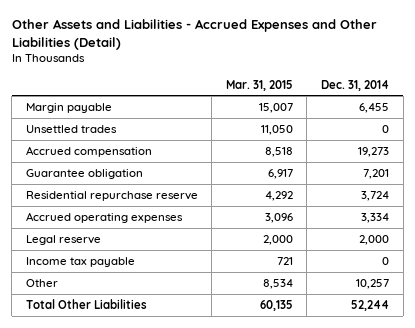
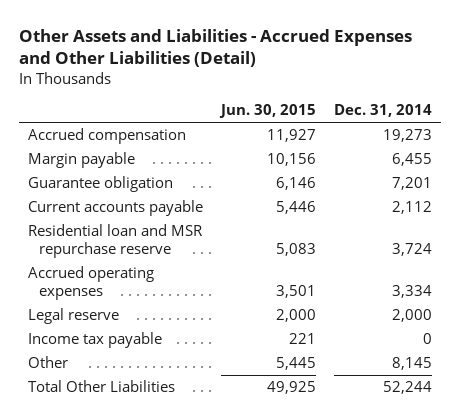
- | Mar. 31, 2015 | Dec. 31, 2014
+ | Jun. 30, 2015 | Dec. 31, 2014
- Unsettled trades | 11,050 | 0
moved down: Margin payable | 10,156 | 6,455
- Residential repurchase reserve | 4,292 | 3,724
+ Current accounts payable | 5,446 | 2,112
+ Residential loan and MSR repurchase reserve | 5,083 | 3,724
- Other | 8,534 | 10,257
+ Other | 5,445 | 8,145

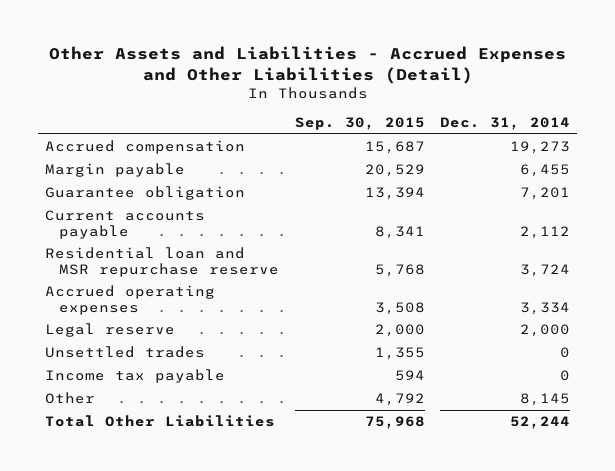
- | Jun. 30, 2015 | Dec. 31, 2014
+ | Sep. 30, 2015 | Dec. 31, 2014
+ Unsettled trades | 1,355 | 0

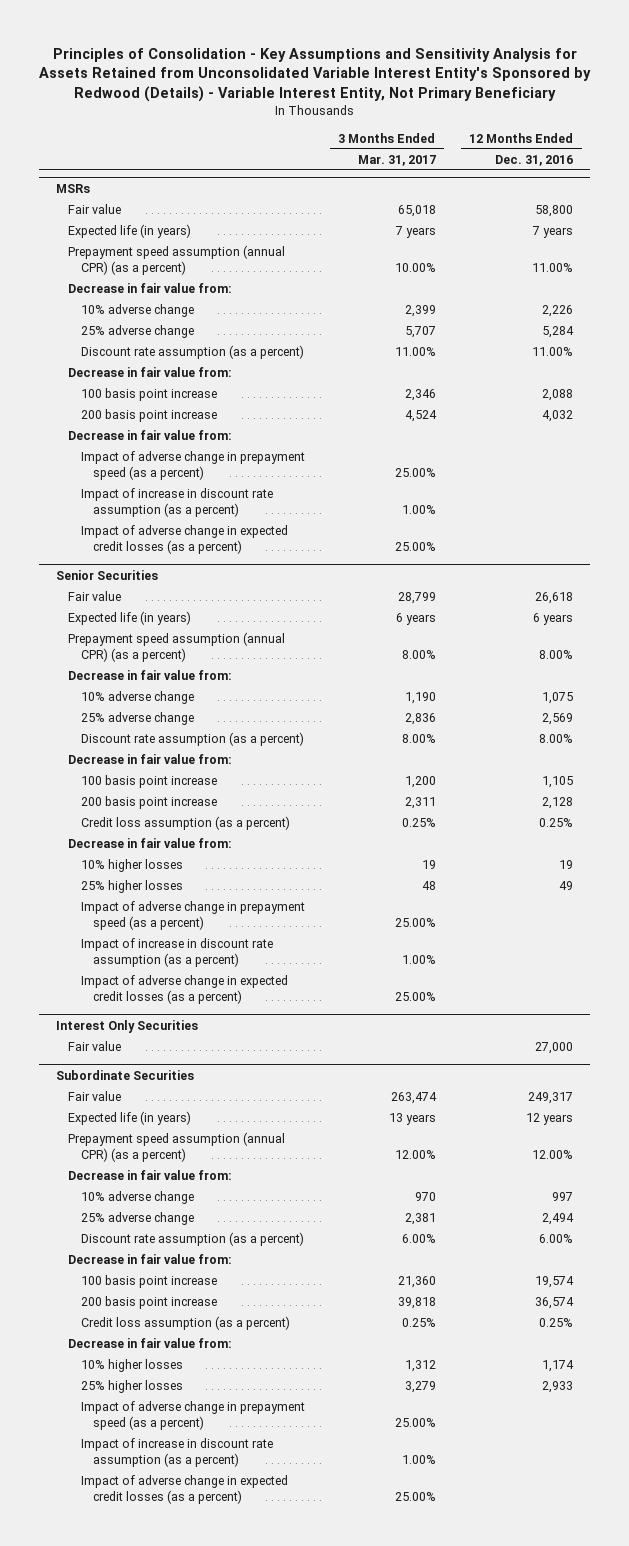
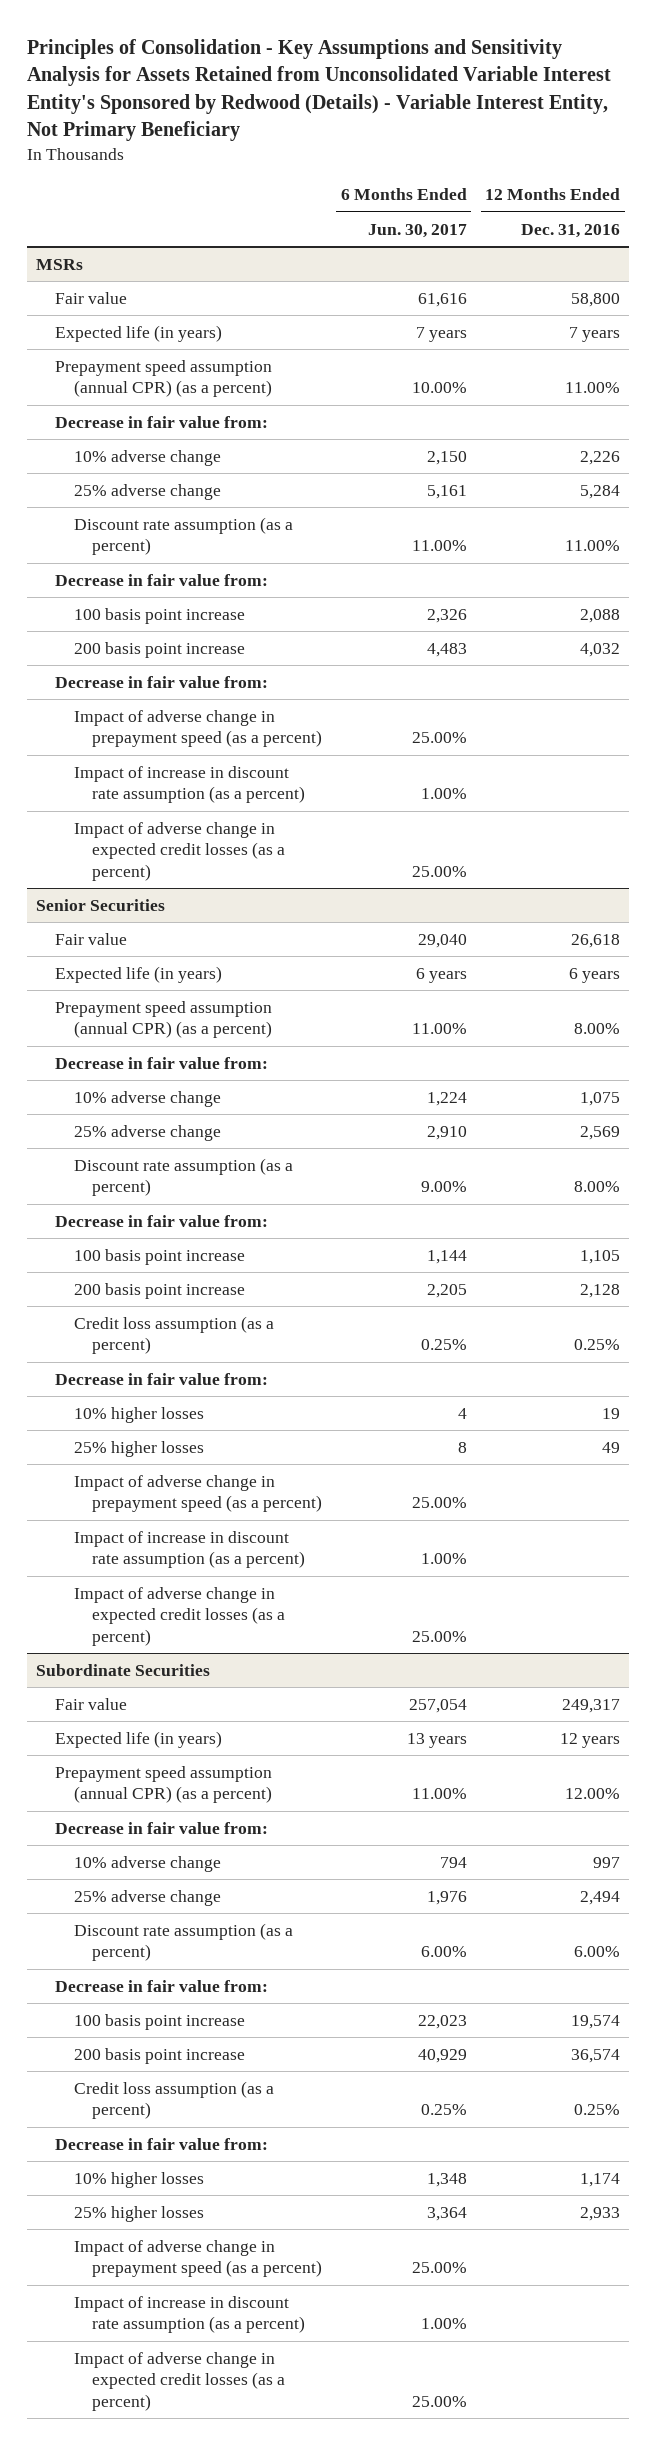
- | 3 Months Ended Mar. 31, 2017 | 12 Months Ended Dec. 31, 2016
+ | 6 Months Ended Jun. 30, 2017 | 12 Months Ended Dec. 31, 2016
- Interest Only Securities
- Fair value | | 27,000

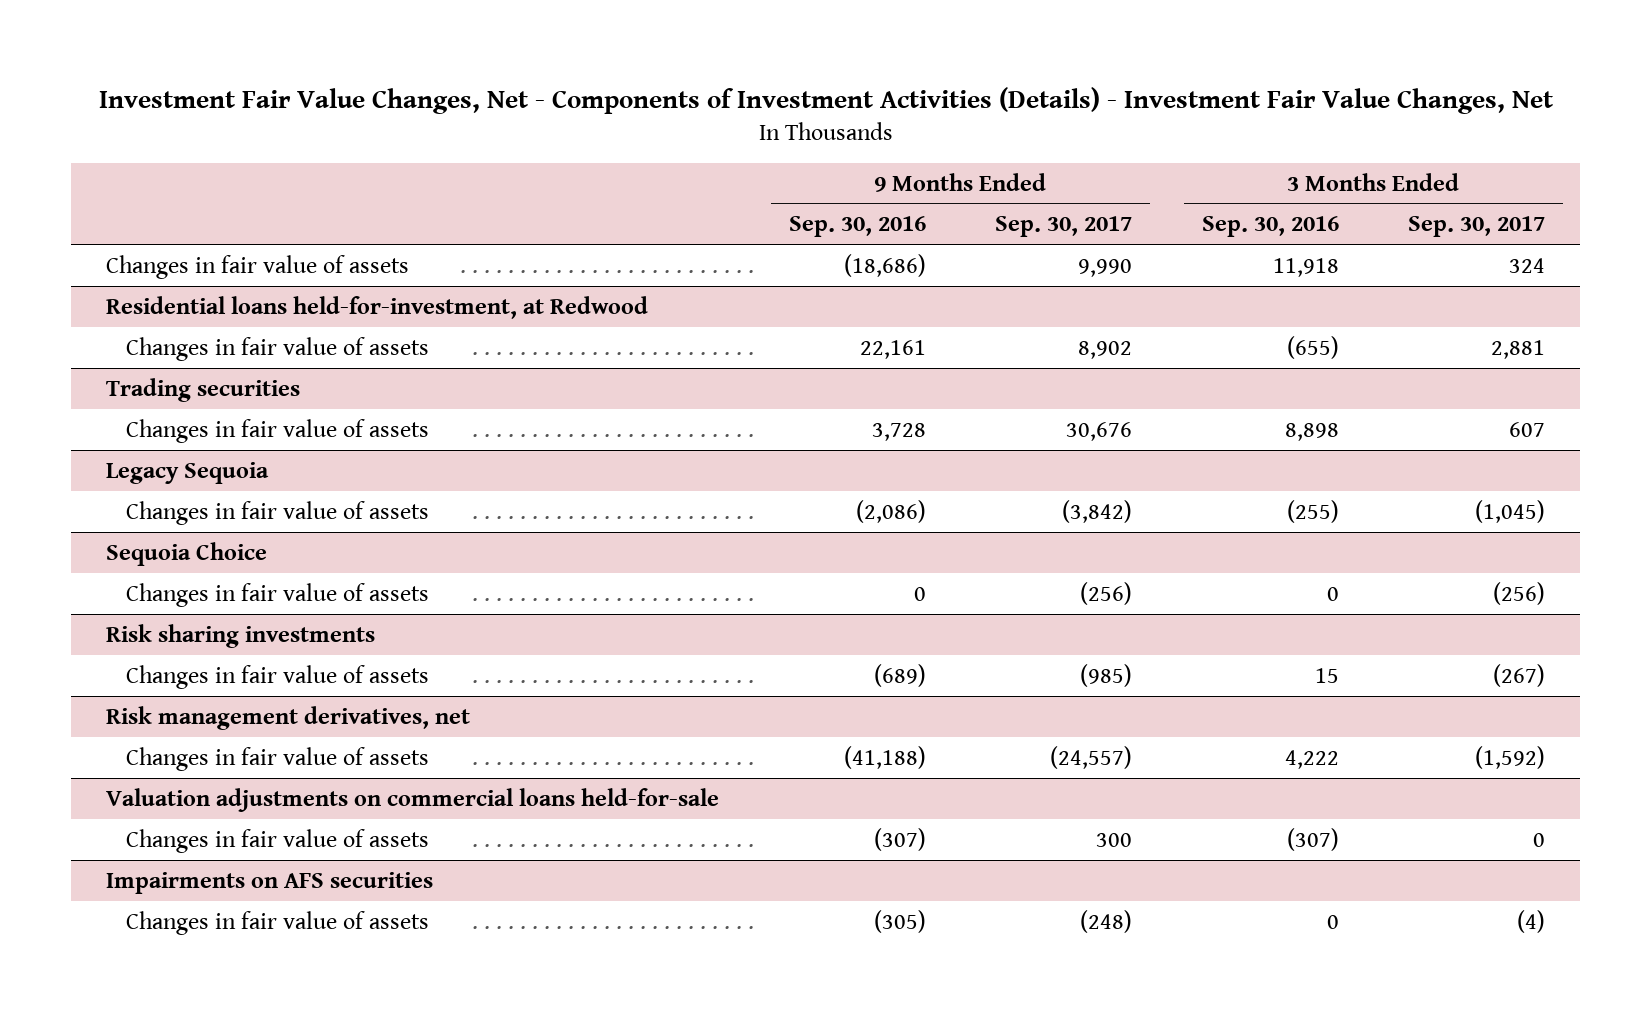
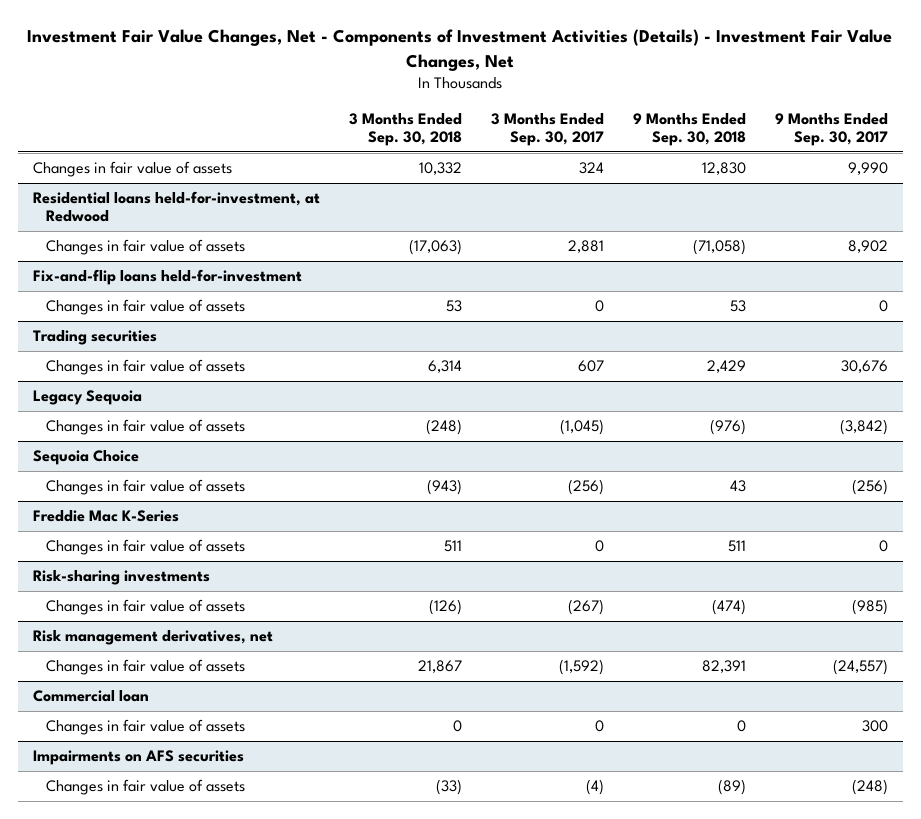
- | 9 Months Ended Sep. 30, 2016 | 9 Months Ended Sep. 30, 2017 | 3 Months Ended Sep. 30, 2016 | 3 Months Ended Sep. 30, 2017
+ | 3 Months Ended Sep. 30, 2018 | 3 Months Ended Sep. 30, 2017 | 9 Months Ended Sep. 30, 2018 | 9 Months Ended Sep. 30, 2017
+ Fix-and-flip loans held-for-investment
+ Changes in fair value of assets | 53 | 0 | 53 | 0
- Risk sharing investments
+ Freddie Mac K-Series
+ Changes in fair value of assets | 511 | 0 | 511 | 0
+ Risk-sharing investments
- Valuation adjustments on commercial loans held-for-sale
+ Commercial loan

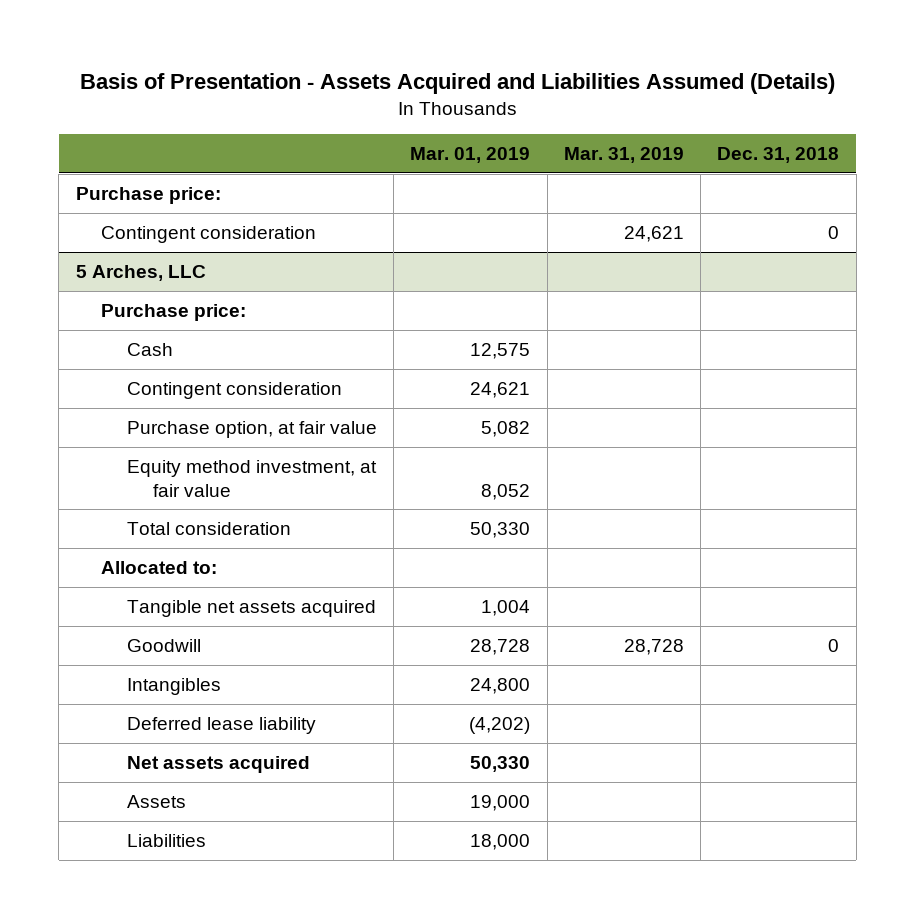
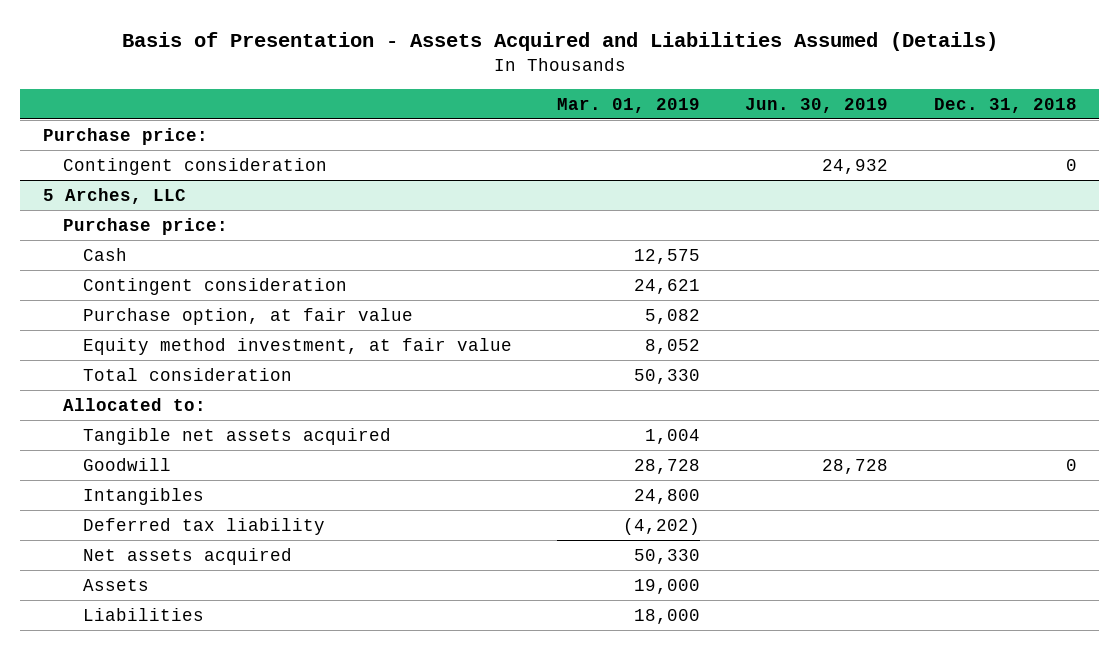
- | Mar. 01, 2019 | Mar. 31, 2019 | Dec. 31, 2018
+ | Mar. 01, 2019 | Jun. 30, 2019 | Dec. 31, 2018
@ 5 Arches, LLC
- Deferred lease liability | (4,202) | |
+ Deferred tax liability | (4,202) | |

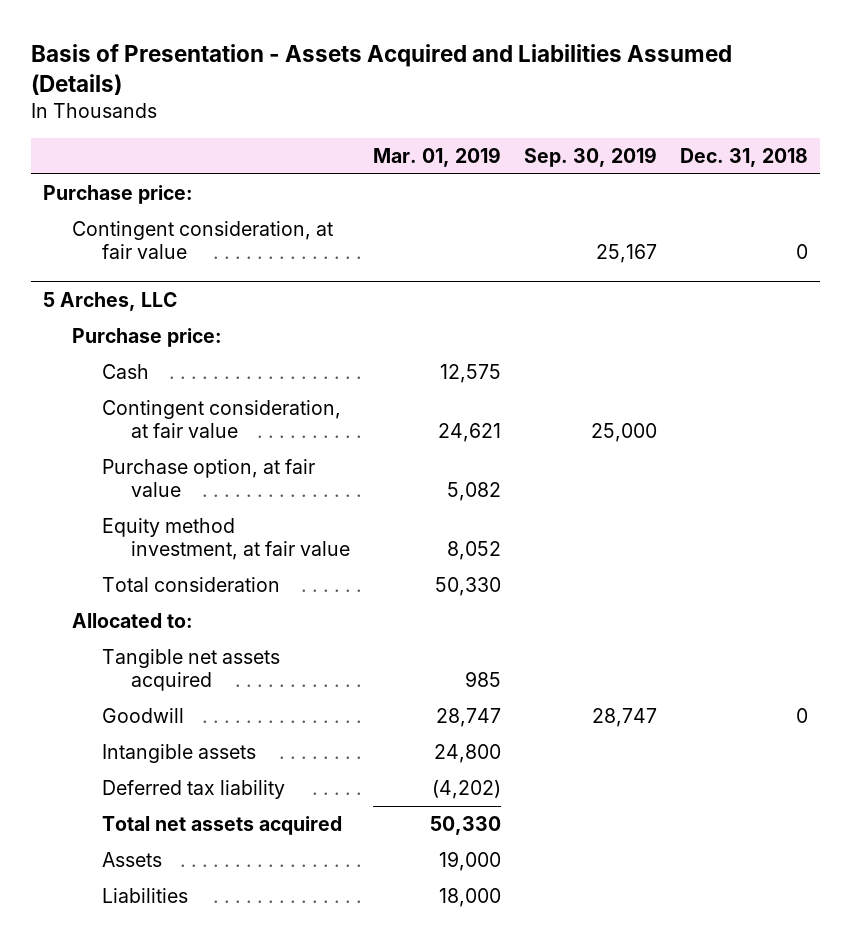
- | Mar. 01, 2019 | Jun. 30, 2019 | Dec. 31, 2018
+ | Mar. 01, 2019 | Sep. 30, 2019 | Dec. 31, 2018
- Contingent consideration | | 24,932 | 0
+ Contingent consideration, at fair value | | 25,167 | 0
@ 5 Arches, LLC
- Contingent consideration | 24,621 | |
+ Contingent consideration, at fair value | 24,621 | 25,000 |
- Tangible net assets acquired | 1,004 | |
- Goodwill | 28,728 | 28,728 | 0
- Intangibles | 24,800 | |
+ Tangible net assets acquired | 985 | |
+ Goodwill | 28,747 | 28,747 | 0
+ Intangible assets | 24,800 | |
- Net assets acquired | 50,330 | |
+ Total net assets acquired | 50,330 | |

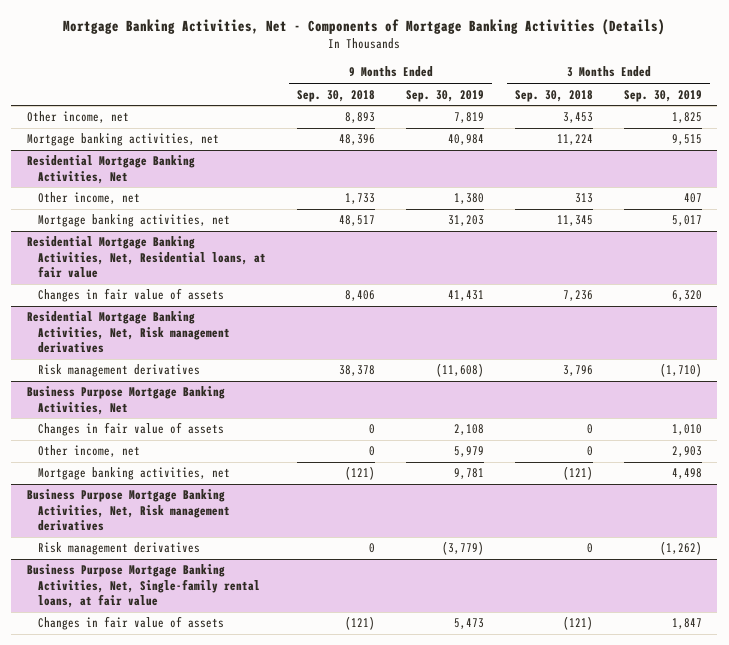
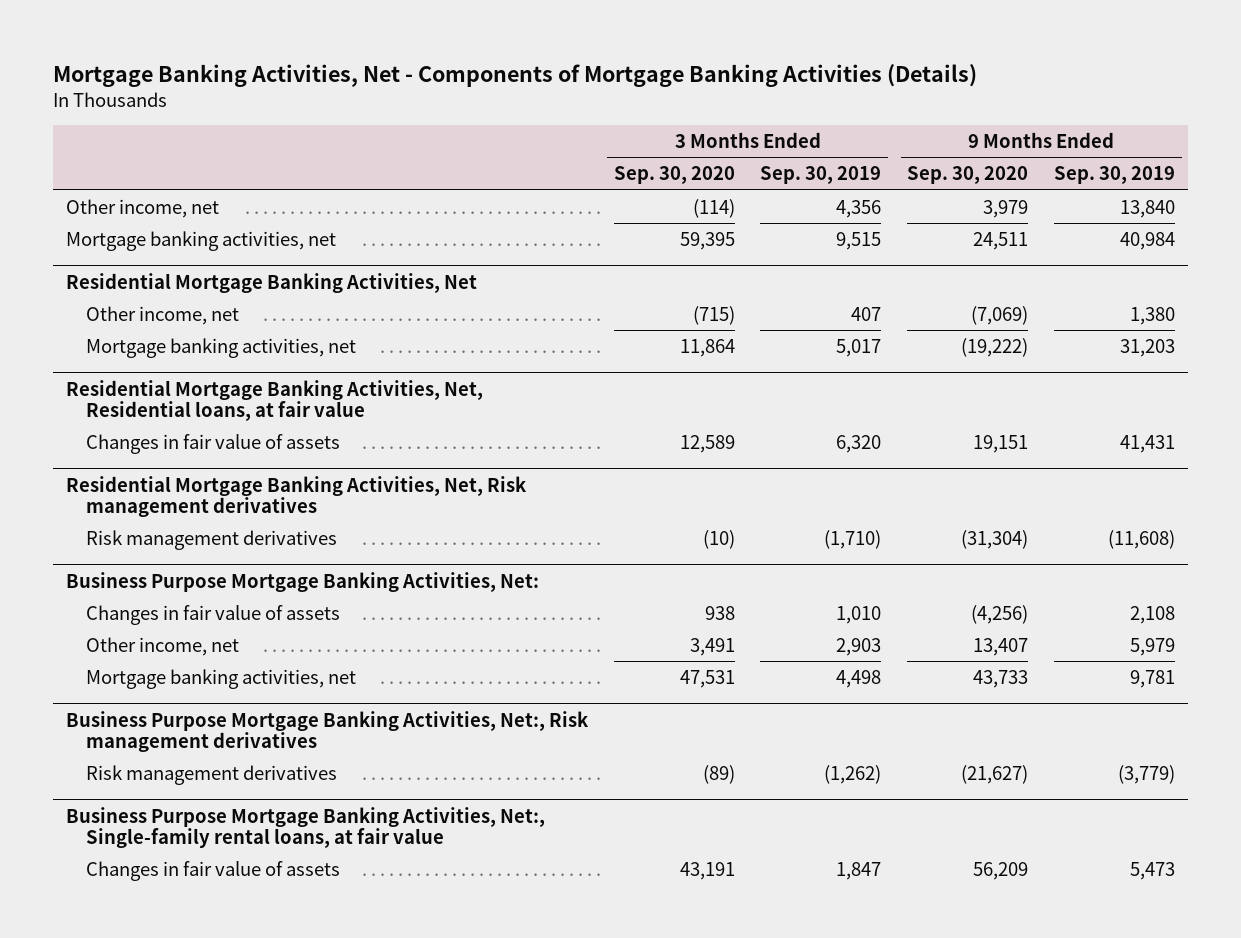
- | 9 Months Ended Sep. 30, 2018 | 9 Months Ended Sep. 30, 2019 | 3 Months Ended Sep. 30, 2018 | 3 Months Ended Sep. 30, 2019
+ | 3 Months Ended Sep. 30, 2020 | 3 Months Ended Sep. 30, 2019 | 9 Months Ended Sep. 30, 2020 | 9 Months Ended Sep. 30, 2019
- Other income, net | 8,893 | 7,819 | 3,453 | 1,825
+ Other income, net | (114) | 4,356 | 3,979 | 13,840
- Business Purpose Mortgage Banking Activities, Net
+ Business Purpose Mortgage Banking Activities, Net:
- Business Purpose Mortgage Banking Activities, Net, Risk management derivatives
+ Business Purpose Mortgage Banking Activities, Net:, Risk management derivatives
- Business Purpose Mortgage Banking Activities, Net, Single-family rental loans, at fair value
+ Business Purpose Mortgage Banking Activities, Net:, Single-family rental loans, at fair value

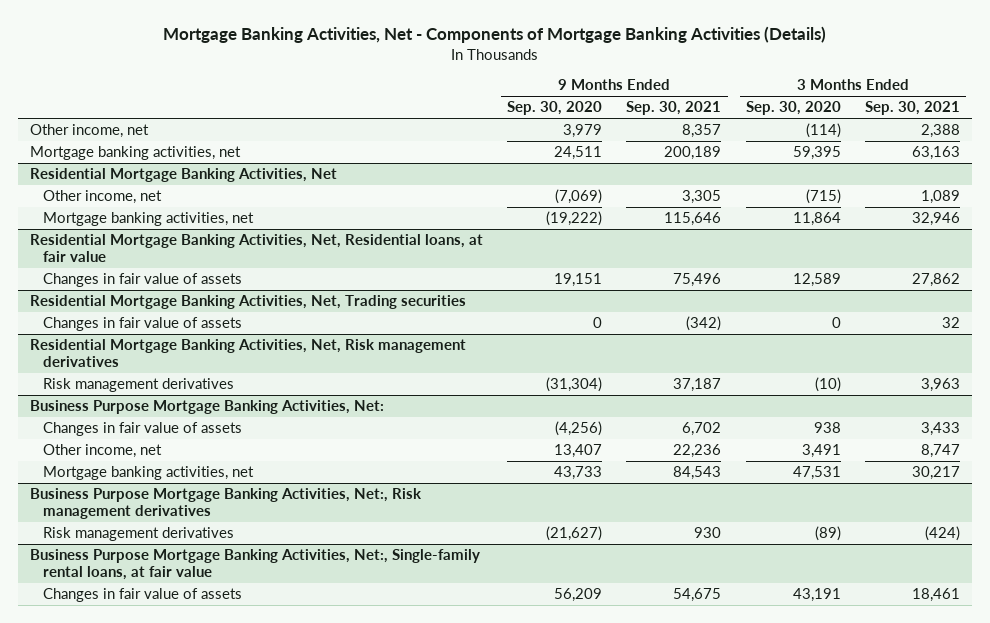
- | 3 Months Ended Sep. 30, 2020 | 3 Months Ended Sep. 30, 2019 | 9 Months Ended Sep. 30, 2020 | 9 Months Ended Sep. 30, 2019
+ | 9 Months Ended Sep. 30, 2020 | 9 Months Ended Sep. 30, 2021 | 3 Months Ended Sep. 30, 2020 | 3 Months Ended Sep. 30, 2021
+ Residential Mortgage Banking Activities, Net, Trading securities
+ Changes in fair value of assets | 0 | (342) | 0 | 32

